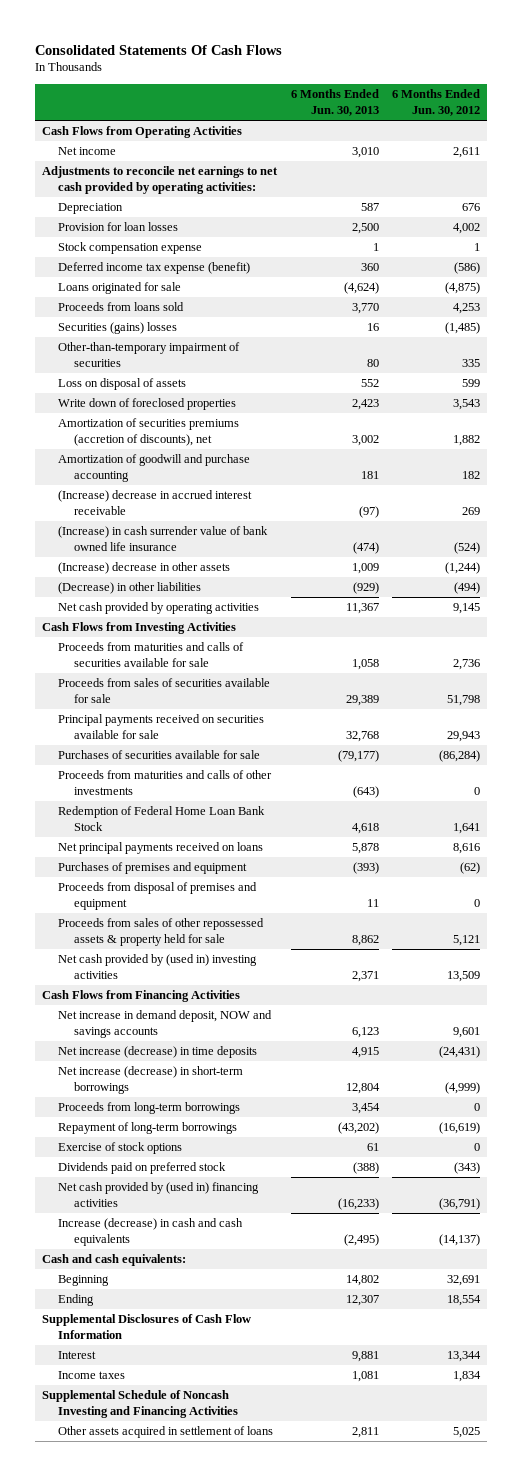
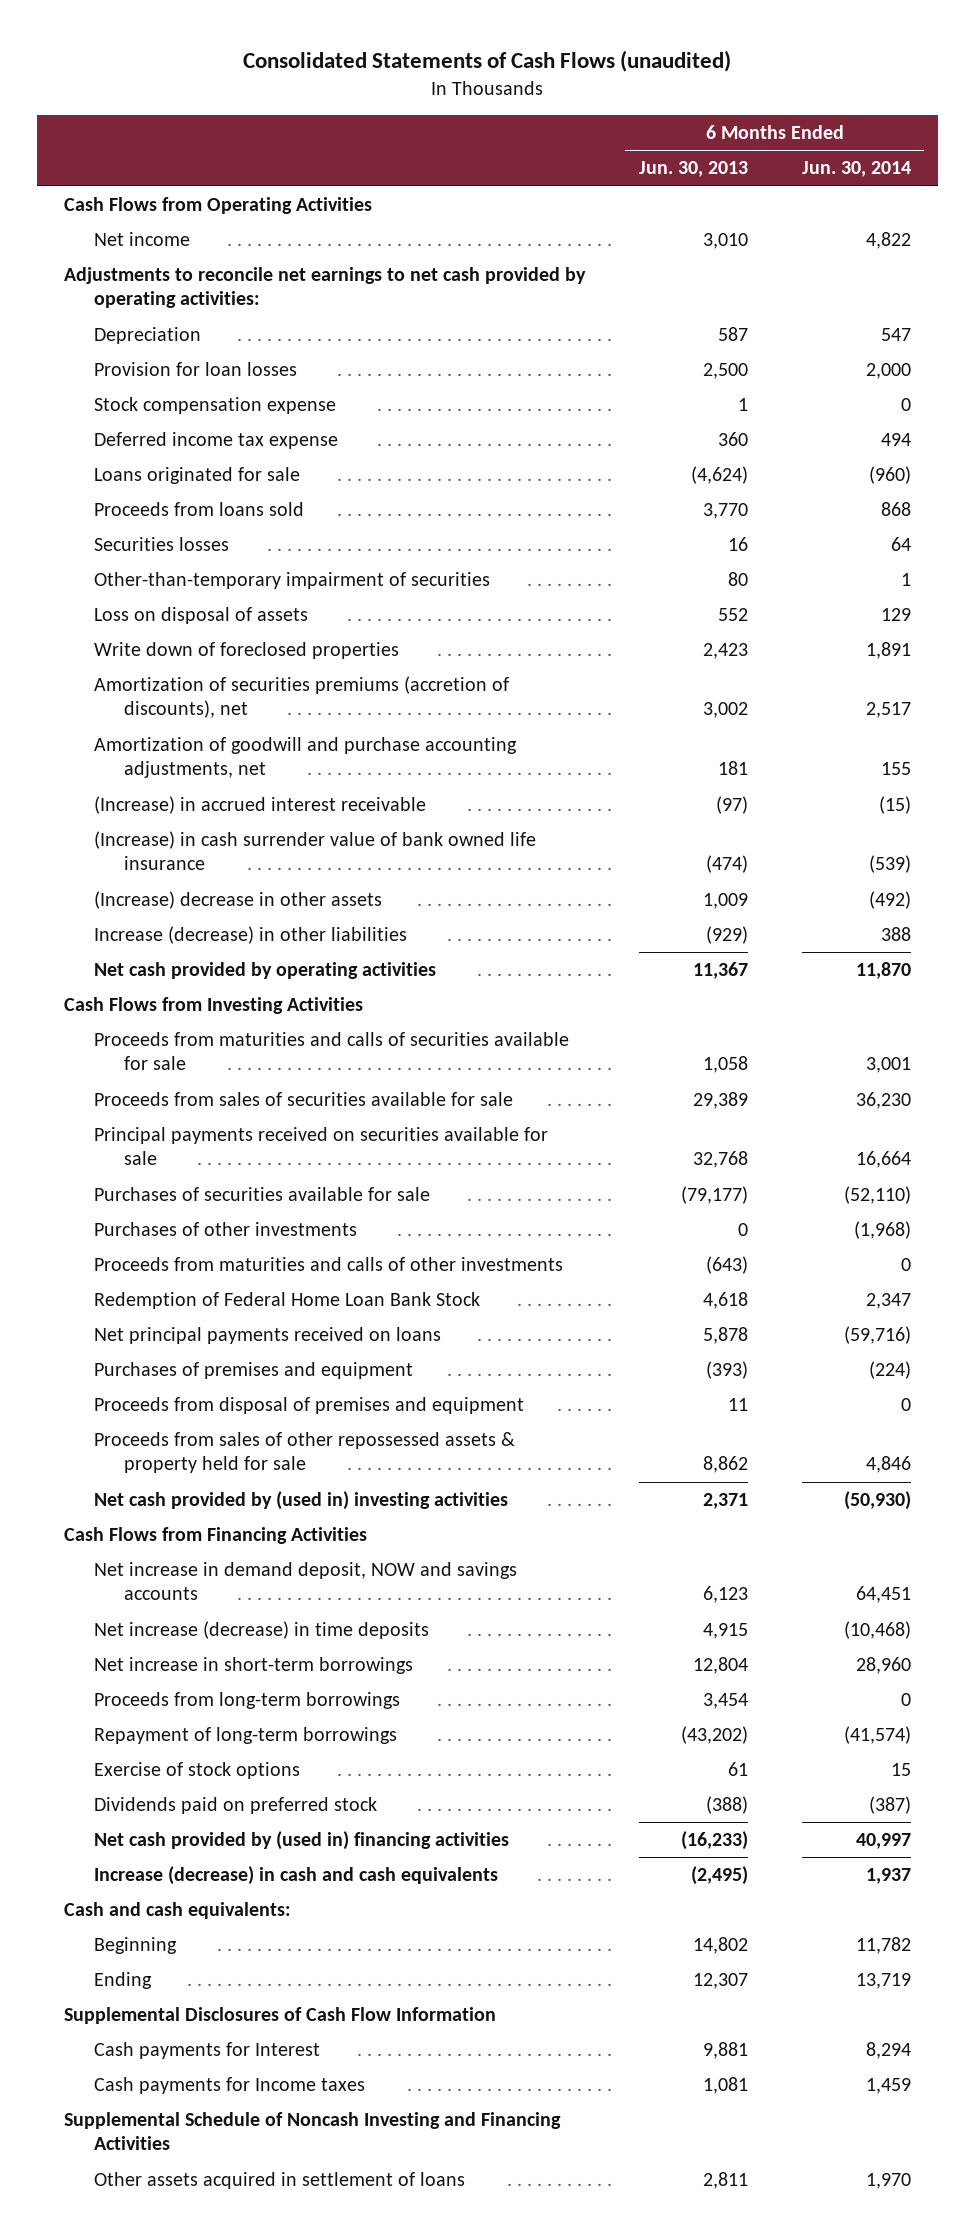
- Consolidated Statements Of Cash Flows
+ Consolidated Statements of Cash Flows (unaudited)
- | 6 Months Ended Jun. 30, 2013 | 6 Months Ended Jun. 30, 2012
+ | 6 Months Ended Jun. 30, 2013 | 6 Months Ended Jun. 30, 2014
- Deferred income tax expense (benefit) | 360 | (586)
+ Deferred income tax expense | 360 | 494
- Securities (gains) losses | 16 | (1,485)
+ Securities losses | 16 | 64
- Amortization of goodwill and purchase accounting | 181 | 182
- (Increase) decrease in accrued interest receivable | (97) | 269
+ Amortization of goodwill and purchase accounting adjustments, net | 181 | 155
+ (Increase) in accrued interest receivable | (97) | (15)
- (Decrease) in other liabilities | (929) | (494)
+ Increase (decrease) in other liabilities | (929) | 388
+ Purchases of other investments | 0 | (1,968)
- Net increase (decrease) in short-term borrowings | 12,804 | (4,999)
+ Net increase in short-term borrowings | 12,804 | 28,960
- Interest | 9,881 | 13,344
- Income taxes | 1,081 | 1,834
+ Cash payments for Interest | 9,881 | 8,294
+ Cash payments for Income taxes | 1,081 | 1,459

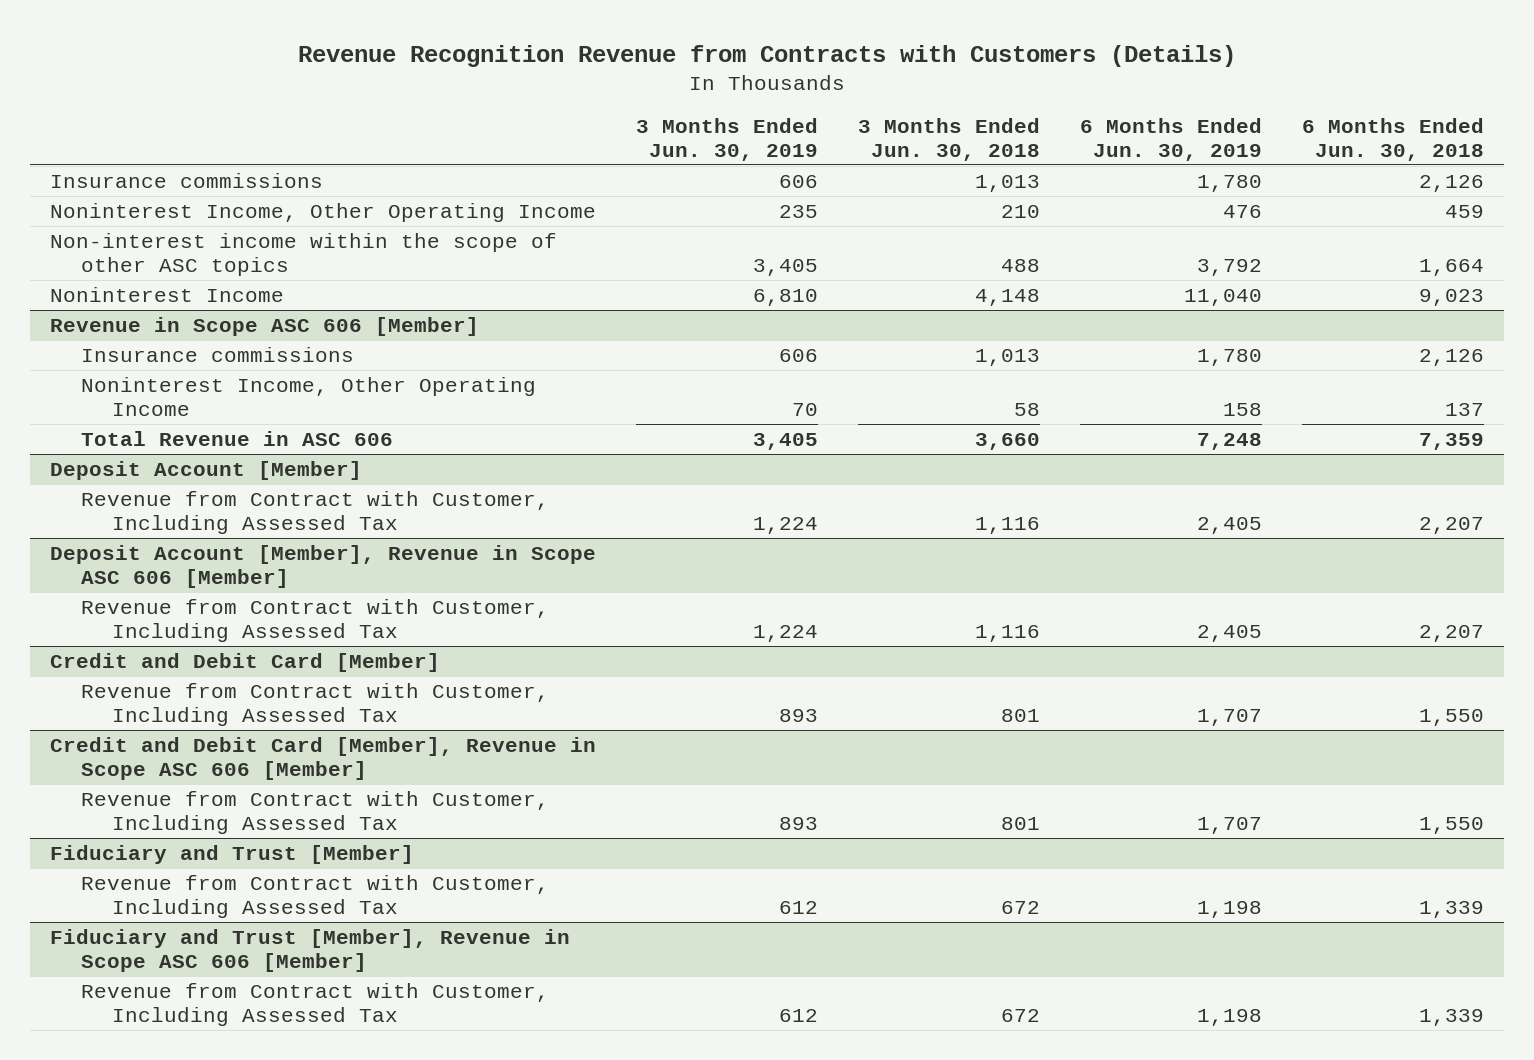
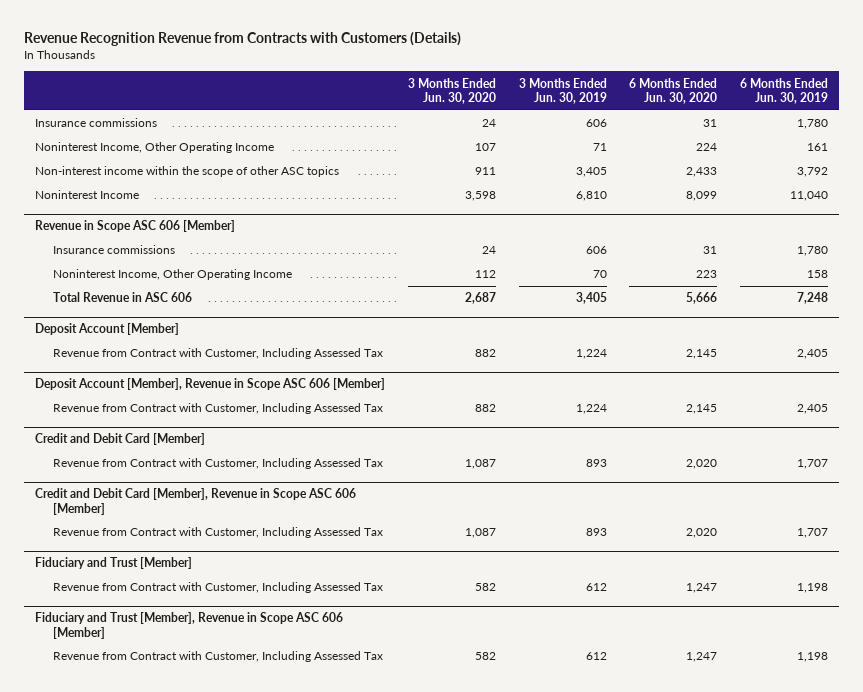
- | 3 Months Ended Jun. 30, 2019 | 3 Months Ended Jun. 30, 2018 | 6 Months Ended Jun. 30, 2019 | 6 Months Ended Jun. 30, 2018
+ | 3 Months Ended Jun. 30, 2020 | 3 Months Ended Jun. 30, 2019 | 6 Months Ended Jun. 30, 2020 | 6 Months Ended Jun. 30, 2019
- Noninterest Income, Other Operating Income | 235 | 210 | 476 | 459
+ Noninterest Income, Other Operating Income | 107 | 71 | 224 | 161

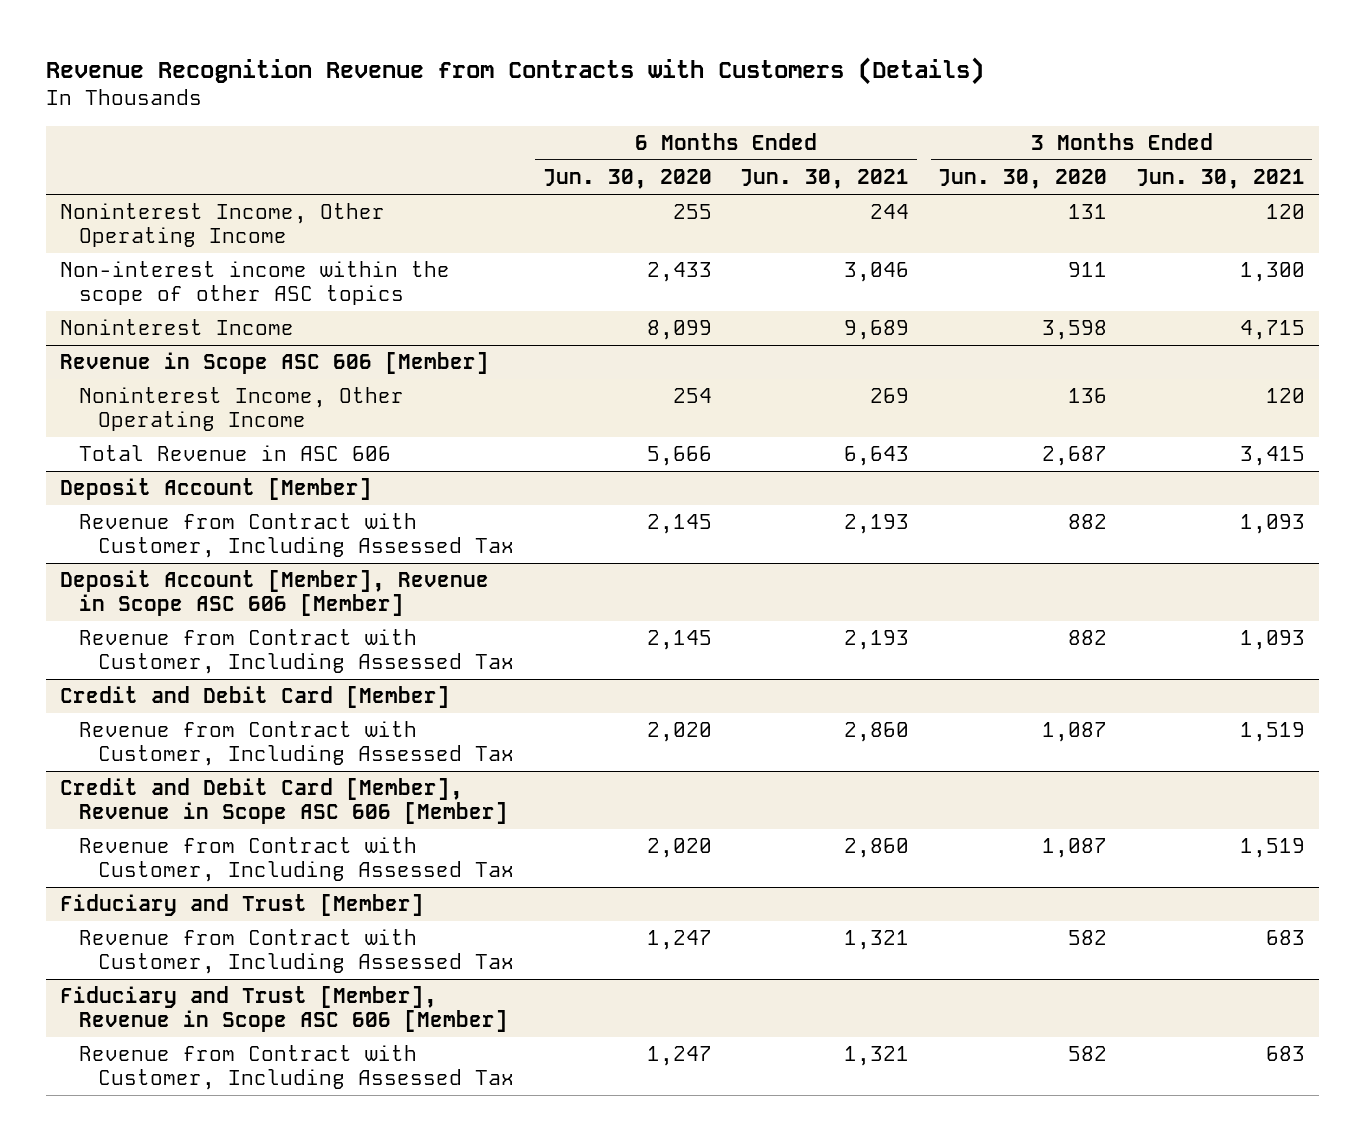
- | 3 Months Ended Jun. 30, 2020 | 3 Months Ended Jun. 30, 2019 | 6 Months Ended Jun. 30, 2020 | 6 Months Ended Jun. 30, 2019
+ | 6 Months Ended Jun. 30, 2020 | 6 Months Ended Jun. 30, 2021 | 3 Months Ended Jun. 30, 2020 | 3 Months Ended Jun. 30, 2021
- Insurance commissions | 24 | 606 | 31 | 1,780
- Noninterest Income, Other Operating Income | 107 | 71 | 224 | 161
+ Noninterest Income, Other Operating Income | 255 | 244 | 131 | 120
@ Revenue in Scope ASC 606 [Member]
- Insurance commissions | 24 | 606 | 31 | 1,780
- Noninterest Income, Other Operating Income | 112 | 70 | 223 | 158
+ Noninterest Income, Other Operating Income | 254 | 269 | 136 | 120

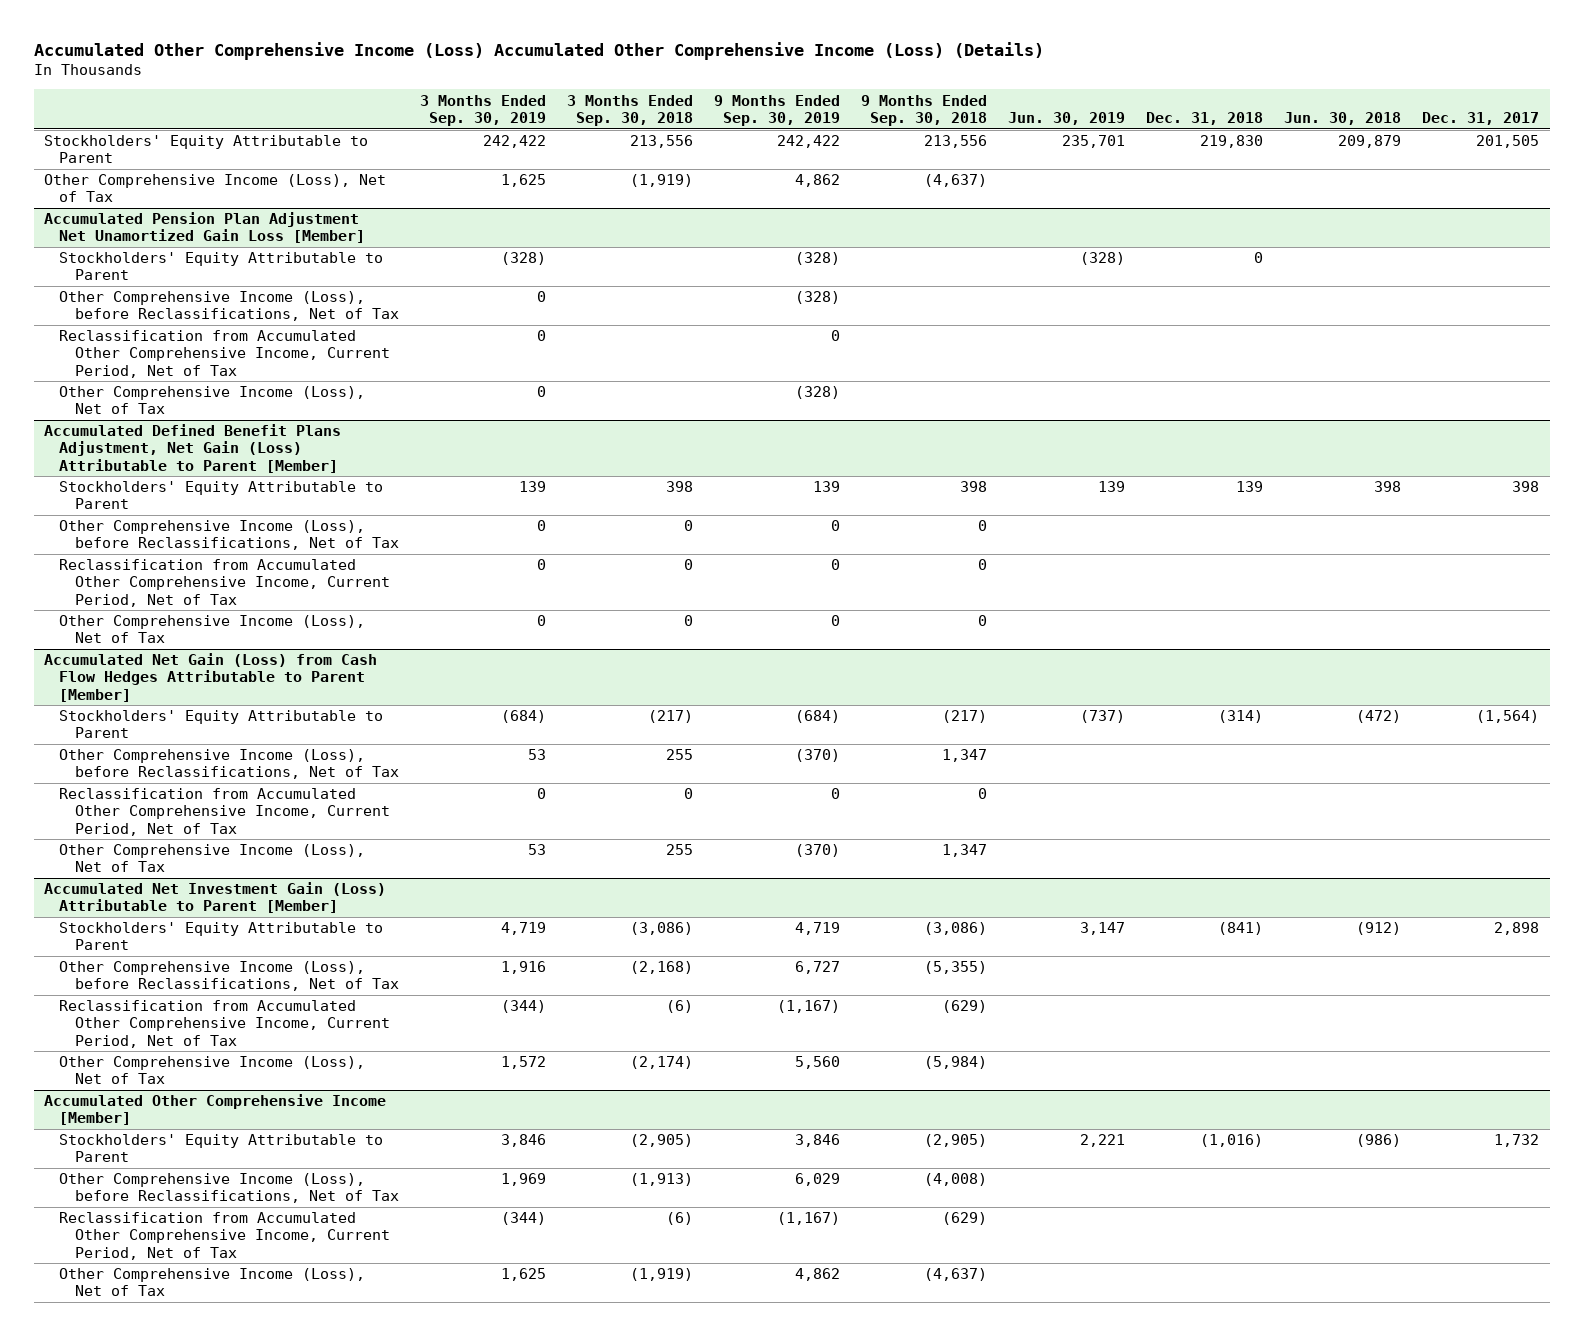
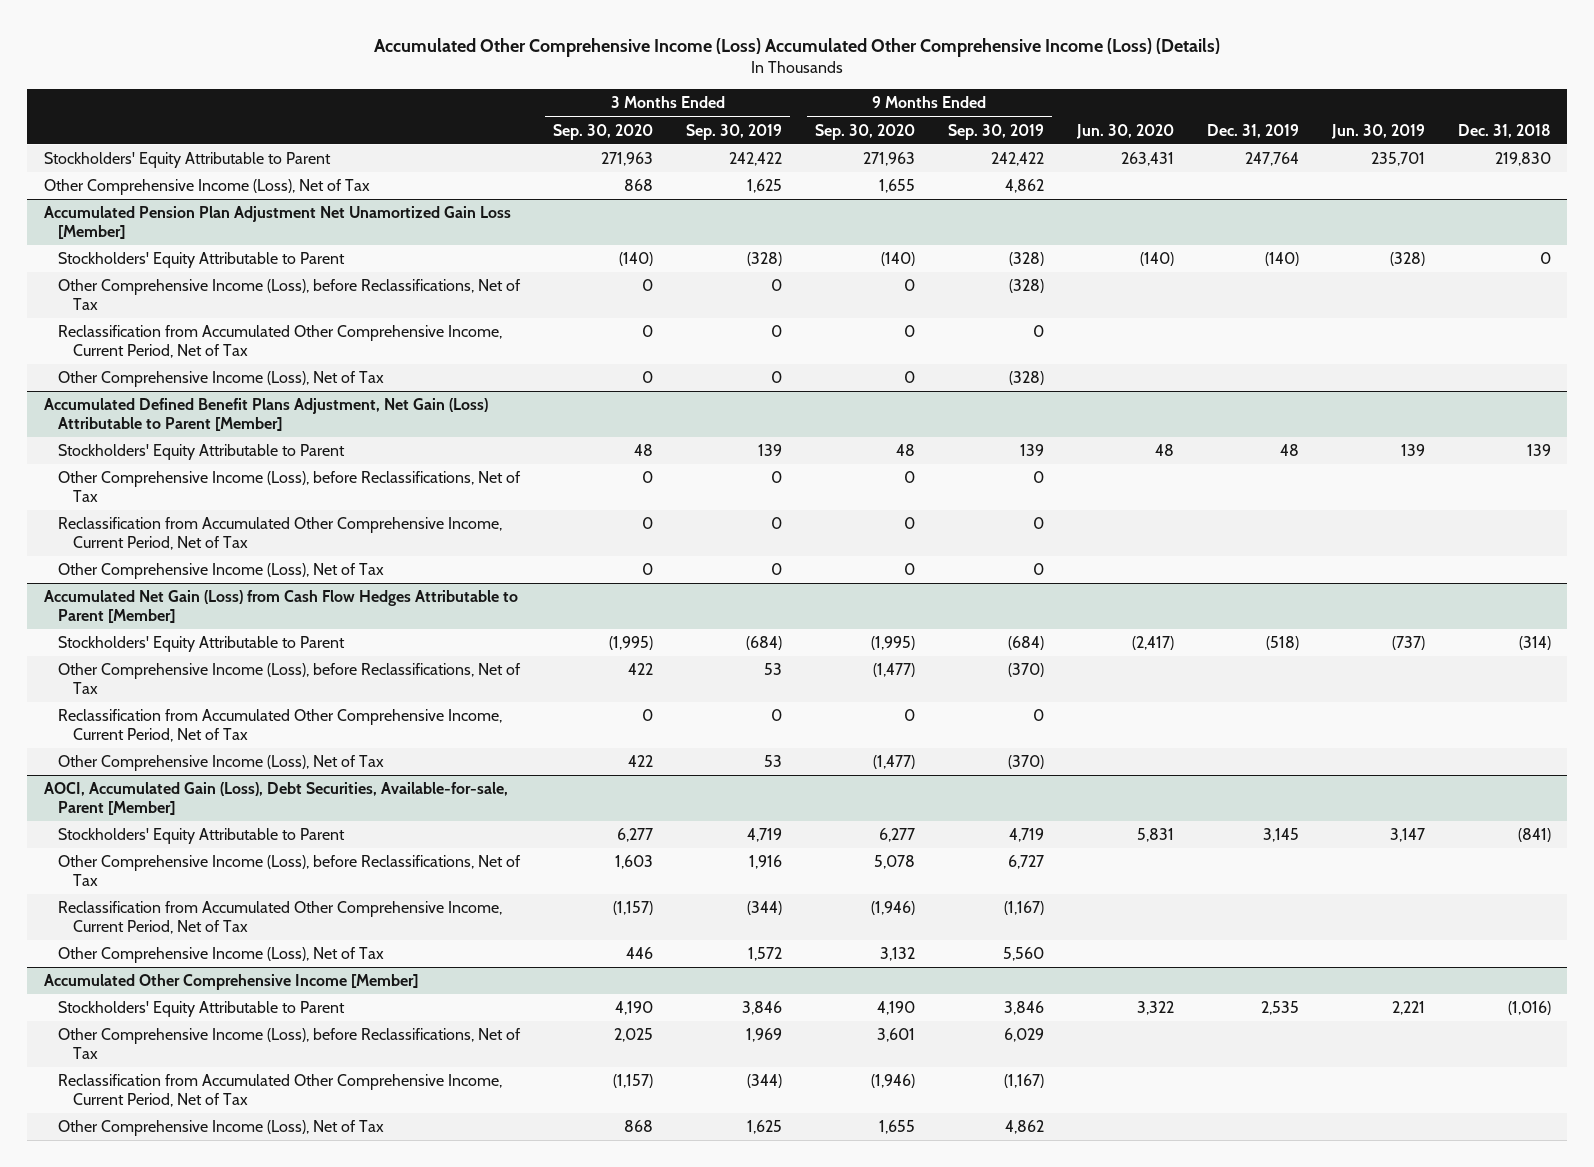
- | 3 Months Ended Sep. 30, 2019 | 3 Months Ended Sep. 30, 2018 | 9 Months Ended Sep. 30, 2019 | 9 Months Ended Sep. 30, 2018 | Jun. 30, 2019 | Dec. 31, 2018 | Jun. 30, 2018 | Dec. 31, 2017
+ | 3 Months Ended Sep. 30, 2020 | 3 Months Ended Sep. 30, 2019 | 9 Months Ended Sep. 30, 2020 | 9 Months Ended Sep. 30, 2019 | Jun. 30, 2020 | Dec. 31, 2019 | Jun. 30, 2019 | Dec. 31, 2018
- Accumulated Net Investment Gain (Loss) Attributable to Parent [Member]
+ AOCI, Accumulated Gain (Loss), Debt Securities, Available-for-sale, Parent [Member]

